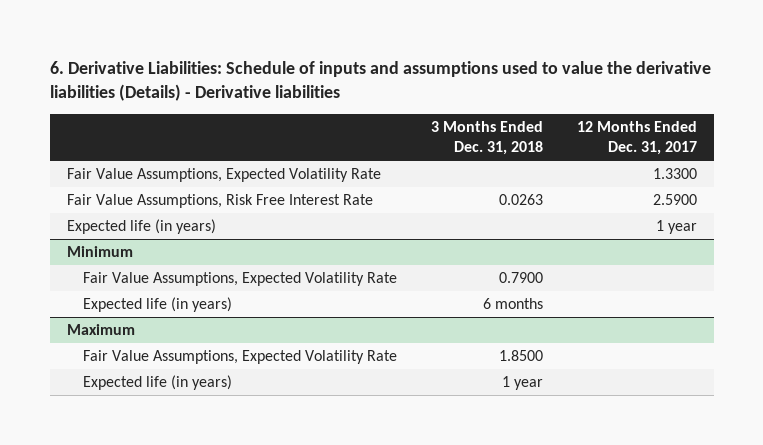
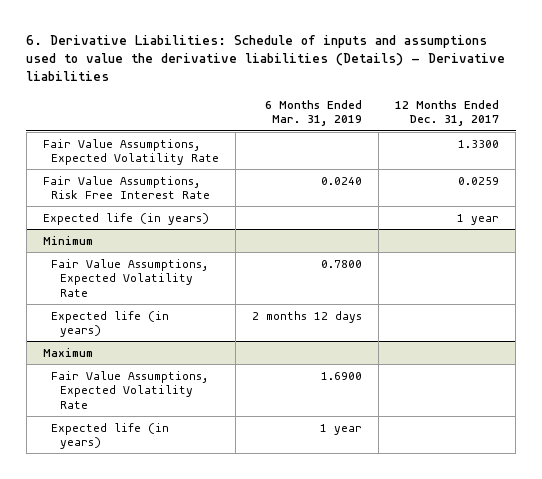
- | 3 Months Ended Dec. 31, 2018 | 12 Months Ended Dec. 31, 2017
+ | 6 Months Ended Mar. 31, 2019 | 12 Months Ended Dec. 31, 2017
- Fair Value Assumptions, Risk Free Interest Rate | 0.0263 | 2.5900
+ Fair Value Assumptions, Risk Free Interest Rate | 0.0240 | 0.0259

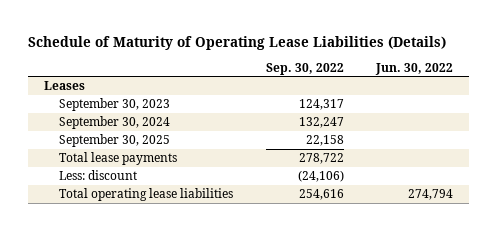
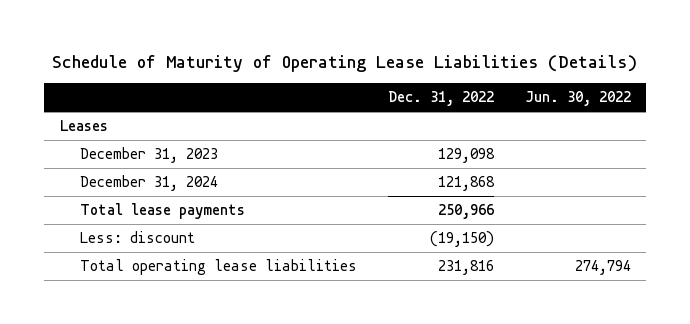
- | Sep. 30, 2022 | Jun. 30, 2022
+ | Dec. 31, 2022 | Jun. 30, 2022
- September 30, 2023 | 124,317 |
- September 30, 2024 | 132,247 |
- September 30, 2025 | 22,158 |
+ December 31, 2023 | 129,098 |
+ December 31, 2024 | 121,868 |

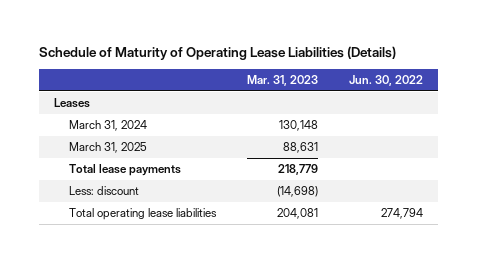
- | Dec. 31, 2022 | Jun. 30, 2022
+ | Mar. 31, 2023 | Jun. 30, 2022
- December 31, 2023 | 129,098 |
- December 31, 2024 | 121,868 |
+ March 31, 2024 | 130,148 |
+ March 31, 2025 | 88,631 |

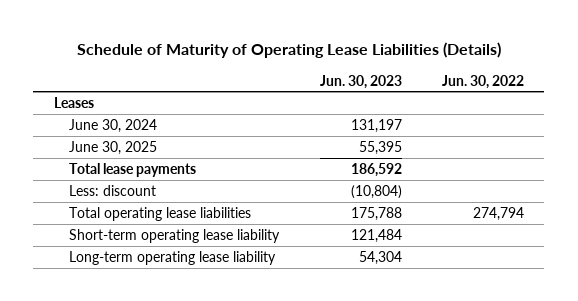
- | Mar. 31, 2023 | Jun. 30, 2022
+ | Jun. 30, 2023 | Jun. 30, 2022
- March 31, 2024 | 130,148 |
- March 31, 2025 | 88,631 |
+ June 30, 2024 | 131,197 |
+ June 30, 2025 | 55,395 |
+ Short-term operating lease liability | 121,484 |
+ Long-term operating lease liability | 54,304 |

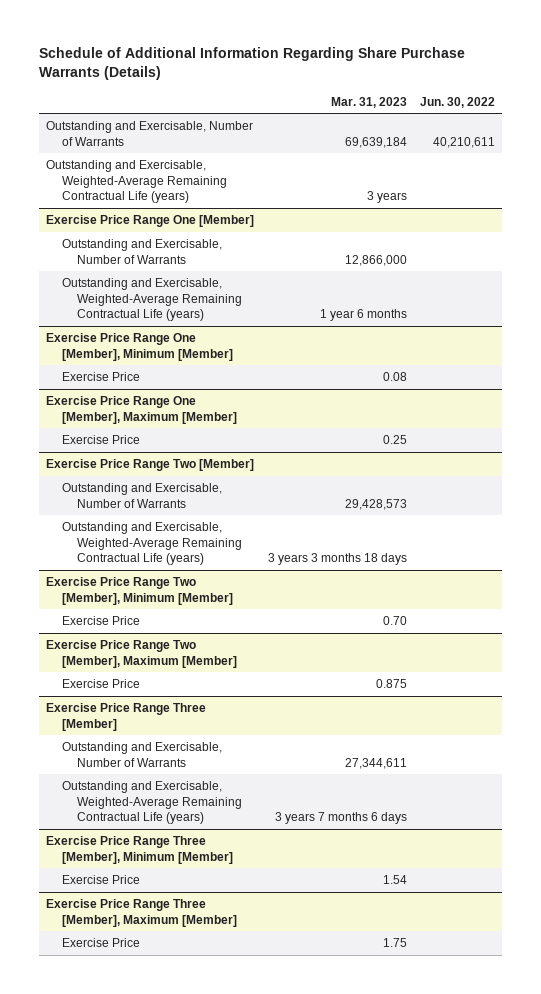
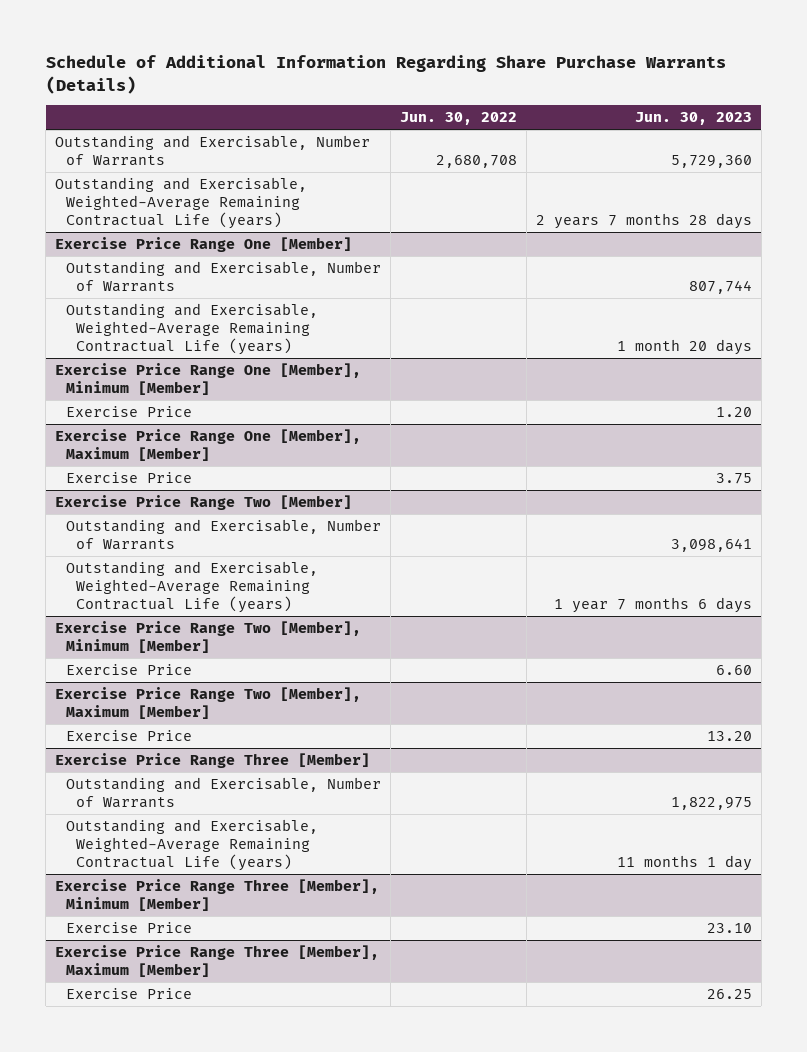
- | Mar. 31, 2023 | Jun. 30, 2022
+ | Jun. 30, 2022 | Jun. 30, 2023
- Outstanding and Exercisable, Number of Warrants | 69,639,184 | 40,210,611
+ Outstanding and Exercisable, Number of Warrants | 2,680,708 | 5,729,360

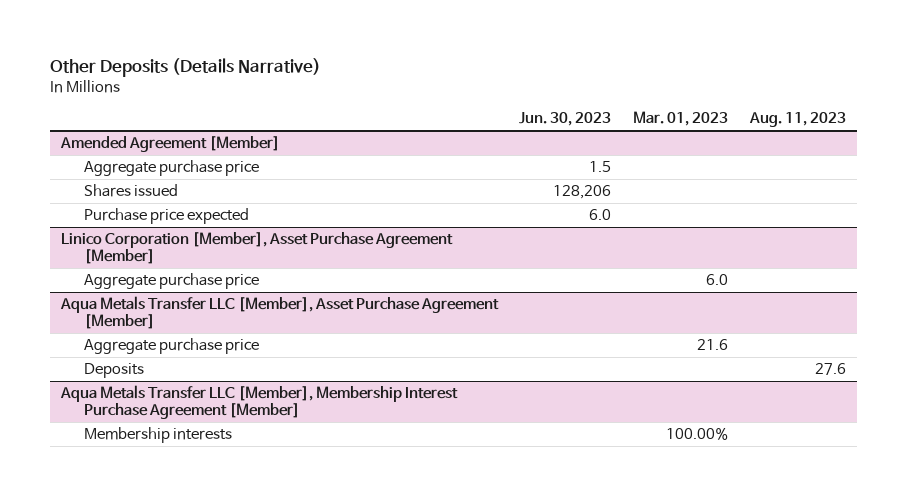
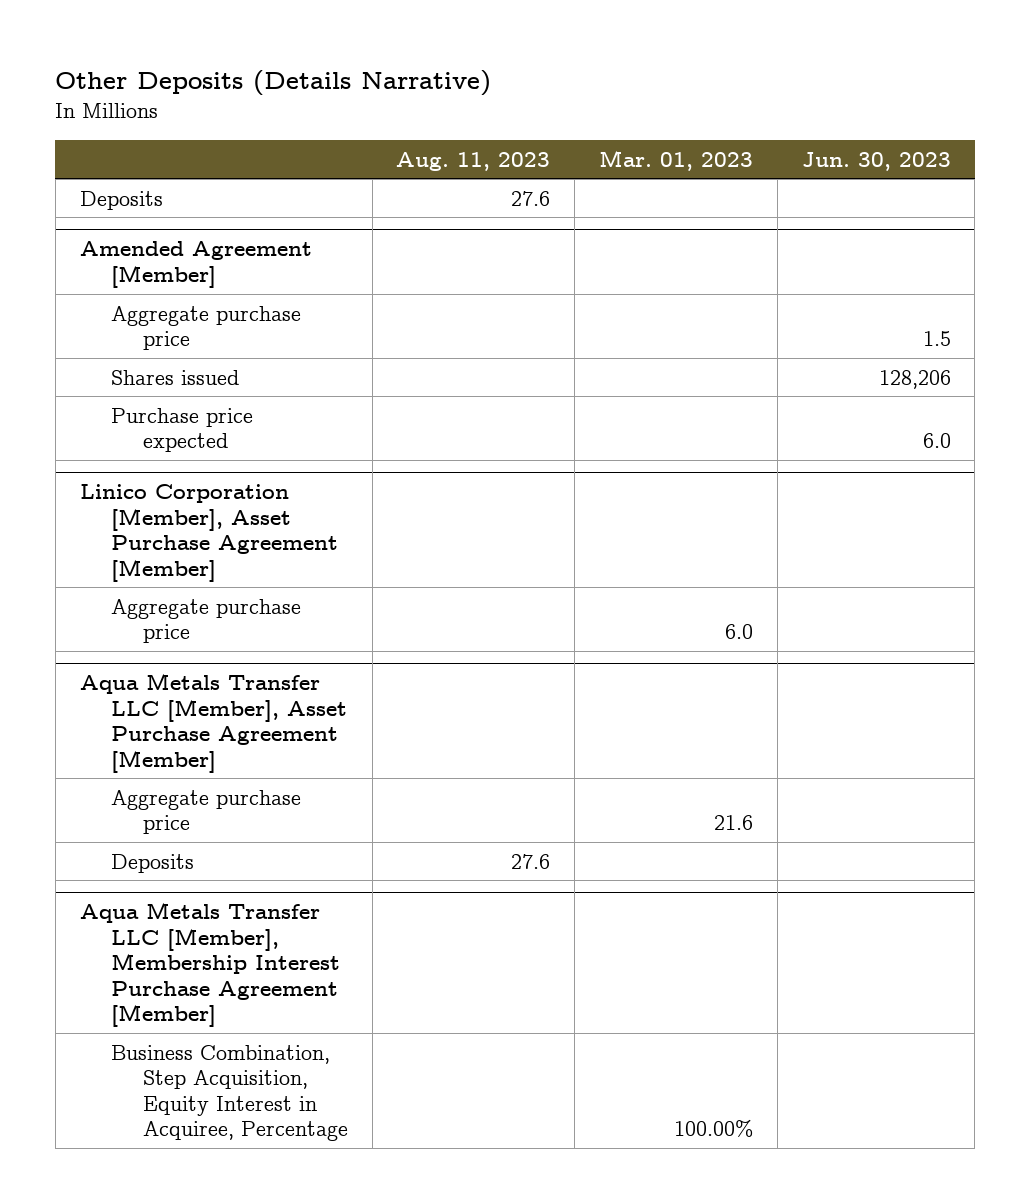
- | Jun. 30, 2023 | Mar. 01, 2023 | Aug. 11, 2023
+ | Aug. 11, 2023 | Mar. 01, 2023 | Jun. 30, 2023
+ Deposits | 27.6 | |
@ Aqua Metals Transfer LLC [Member], Membership Interest Purchase Agreement [Member]
- Membership interests | | 100.00% |
+ Business Combination, Step Acquisition, Equity Interest in Acquiree, Percentage | | 100.00% |

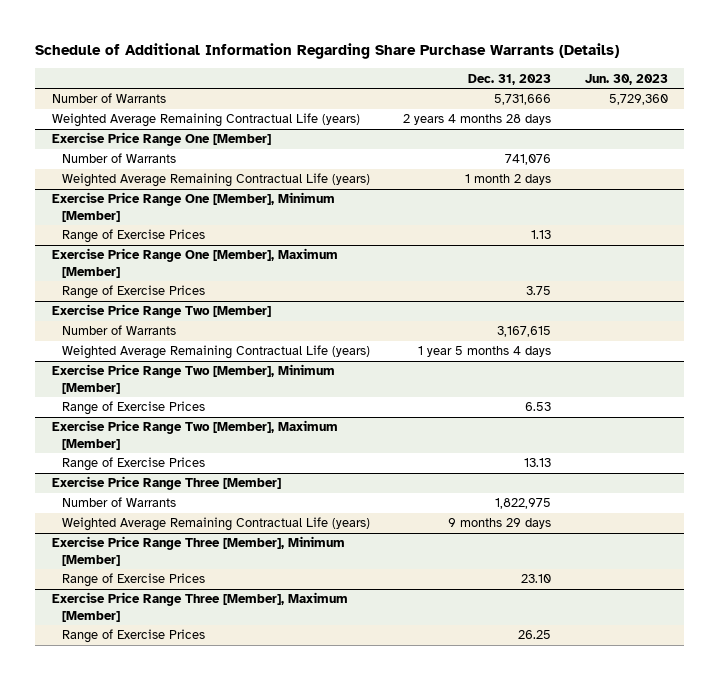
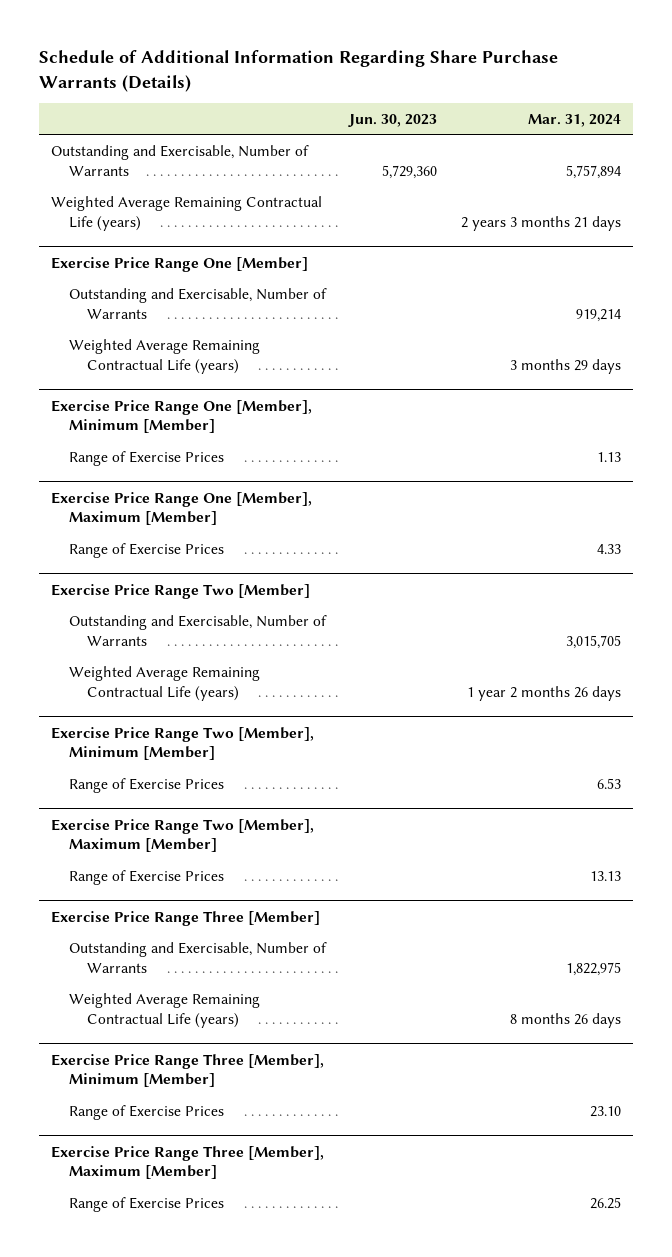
- | Dec. 31, 2023 | Jun. 30, 2023
+ | Jun. 30, 2023 | Mar. 31, 2024
- Number of Warrants | 5,731,666 | 5,729,360
+ Outstanding and Exercisable, Number of Warrants | 5,729,360 | 5,757,894
@ Exercise Price Range One [Member]
- Number of Warrants | 741,076 |
+ Outstanding and Exercisable, Number of Warrants | | 919,214
@ Exercise Price Range Two [Member]
- Number of Warrants | 3,167,615 |
+ Outstanding and Exercisable, Number of Warrants | | 3,015,705
@ Exercise Price Range Three [Member]
- Number of Warrants | 1,822,975 |
+ Outstanding and Exercisable, Number of Warrants | | 1,822,975

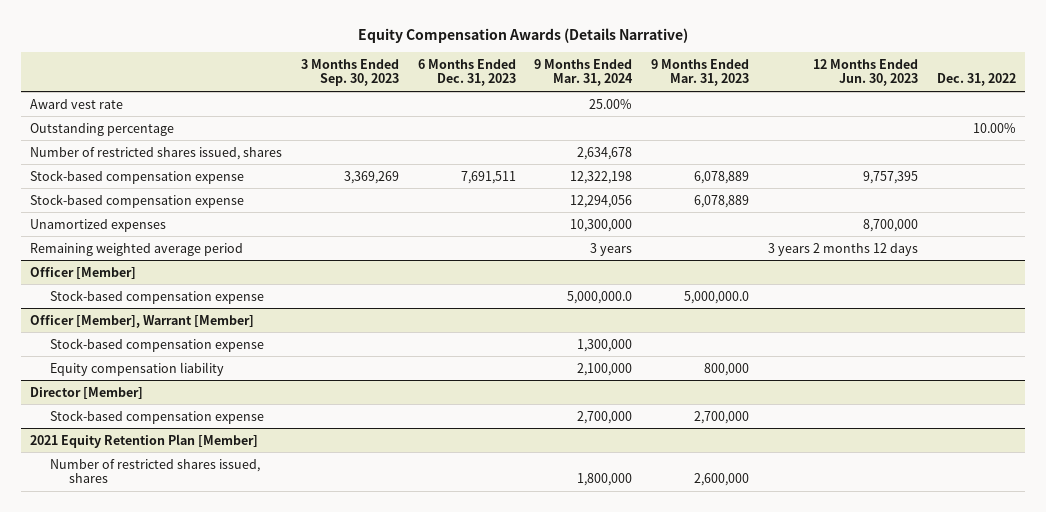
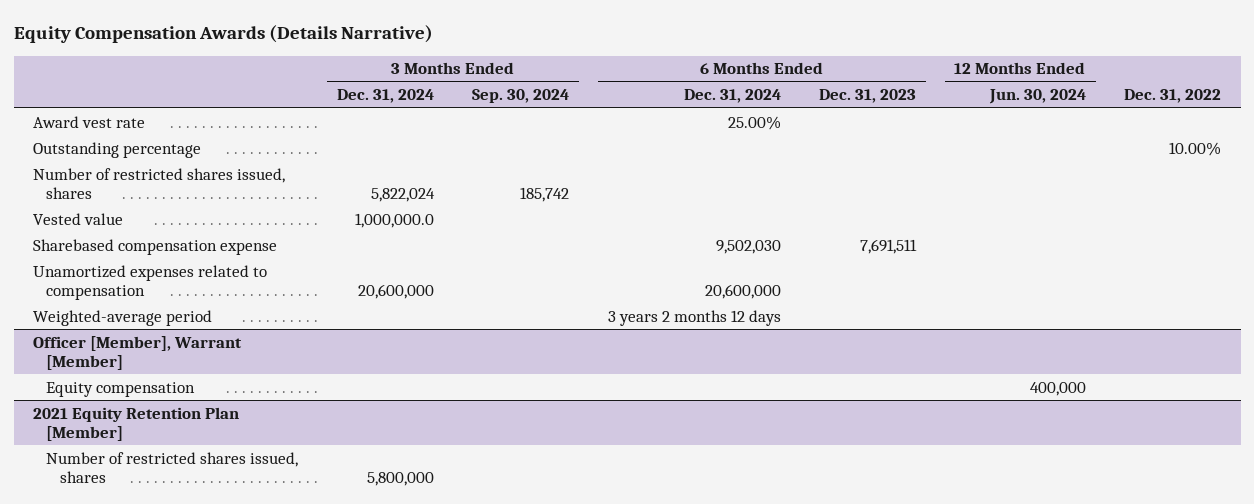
- | 3 Months Ended Sep. 30, 2023 | 6 Months Ended Dec. 31, 2023 | 9 Months Ended Mar. 31, 2024 | 9 Months Ended Mar. 31, 2023 | 12 Months Ended Jun. 30, 2023 | Dec. 31, 2022
+ | 3 Months Ended Dec. 31, 2024 | 3 Months Ended Sep. 30, 2024 | 6 Months Ended Dec. 31, 2024 | 6 Months Ended Dec. 31, 2023 | 12 Months Ended Jun. 30, 2024 | Dec. 31, 2022
- Stock-based compensation expense | 3,369,269 | 7,691,511 | 12,322,198 | 6,078,889 | 9,757,395 |
- Stock-based compensation expense | | | 12,294,056 | 6,078,889 | |
- Unamortized expenses | | | 10,300,000 | | 8,700,000 |
- Remaining weighted average period | | | 3 years | | 3 years 2 months 12 days |
- Officer [Member]
- Stock-based compensation expense | | | 5,000,000.0 | 5,000,000.0 | |
+ Vested value | 1,000,000.0 | | | | |
+ Sharebased compensation expense | | | 9,502,030 | 7,691,511 | |
+ Unamortized expenses related to compensation | 20,600,000 | | 20,600,000 | | |
+ Weighted-average period | | | 3 years 2 months 12 days | | |
@ Officer [Member], Warrant [Member]
- Stock-based compensation expense | | | 1,300,000 | | |
- Equity compensation liability | | | 2,100,000 | 800,000 | |
- Director [Member]
- Stock-based compensation expense | | | 2,700,000 | 2,700,000 | |
@ Officer [Member], Warrant [Member]
+ Equity compensation | | | | | 400,000 |

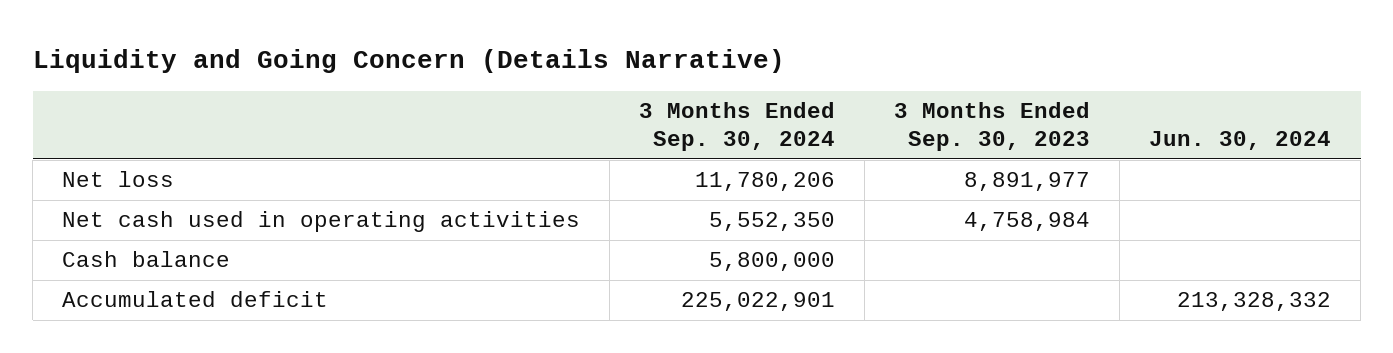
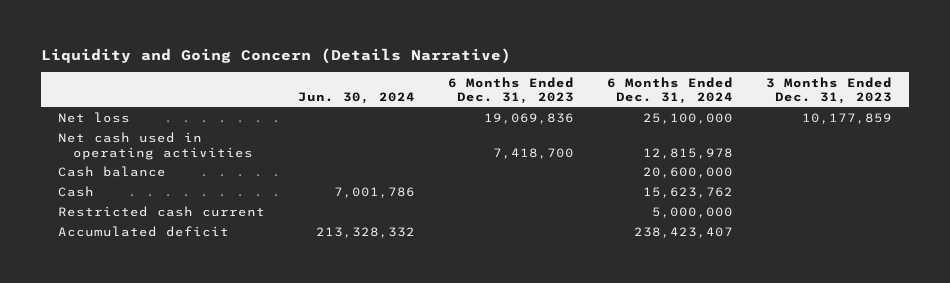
- | 3 Months Ended Sep. 30, 2024 | 3 Months Ended Sep. 30, 2023 | Jun. 30, 2024
+ | Jun. 30, 2024 | 6 Months Ended Dec. 31, 2023 | 6 Months Ended Dec. 31, 2024 | 3 Months Ended Dec. 31, 2023
+ Cash | 7,001,786 | | 15,623,762 |
+ Restricted cash current | | | 5,000,000 |

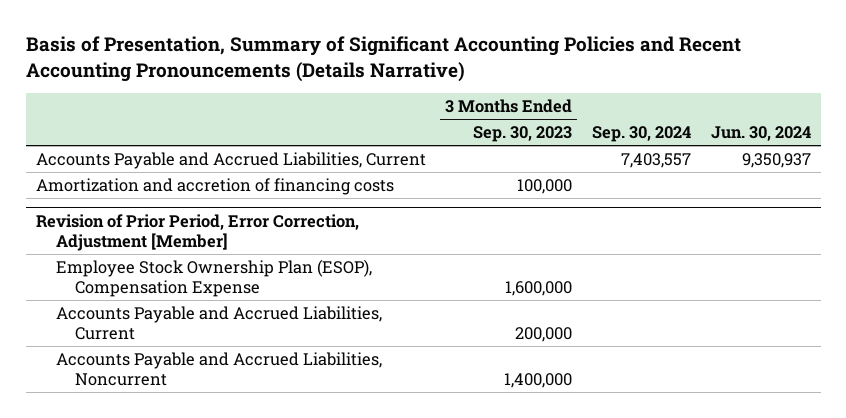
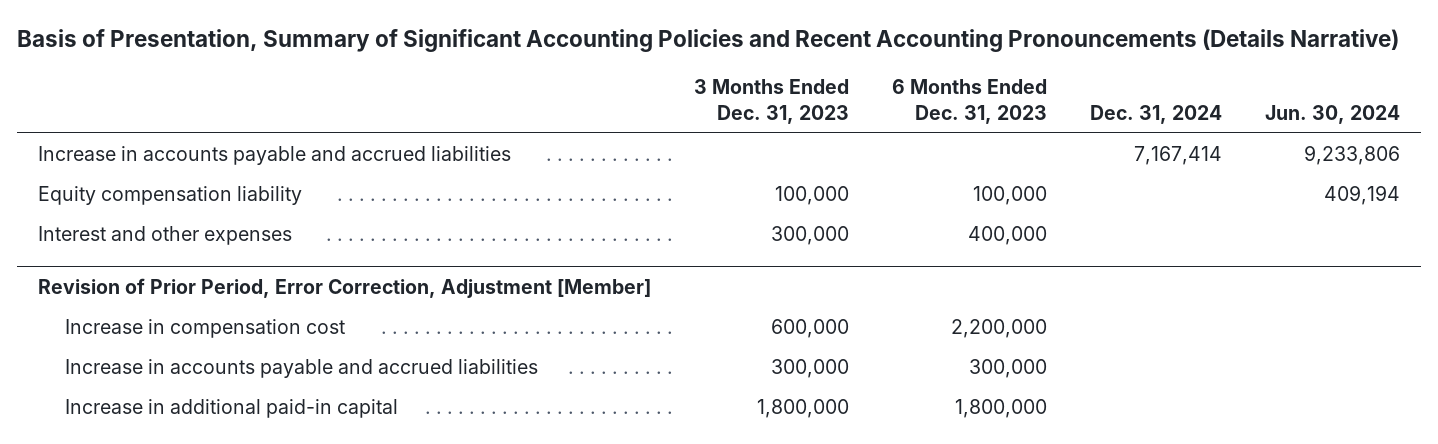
- | 3 Months Ended Sep. 30, 2023 | Sep. 30, 2024 | Jun. 30, 2024
+ | 3 Months Ended Dec. 31, 2023 | 6 Months Ended Dec. 31, 2023 | Dec. 31, 2024 | Jun. 30, 2024
- Accounts Payable and Accrued Liabilities, Current | | 7,403,557 | 9,350,937
- Amortization and accretion of financing costs | 100,000 | |
+ Increase in accounts payable and accrued liabilities | | | 7,167,414 | 9,233,806
+ Equity compensation liability | 100,000 | 100,000 | | 409,194
+ Interest and other expenses | 300,000 | 400,000 | |
@ Revision of Prior Period, Error Correction, Adjustment [Member]
- Employee Stock Ownership Plan (ESOP), Compensation Expense | 1,600,000 | |
- Accounts Payable and Accrued Liabilities, Current | 200,000 | |
- Accounts Payable and Accrued Liabilities, Noncurrent | 1,400,000 | |
+ Increase in compensation cost | 600,000 | 2,200,000 | |
+ Increase in accounts payable and accrued liabilities | 300,000 | 300,000 | |
+ Increase in additional paid-in capital | 1,800,000 | 1,800,000 | |

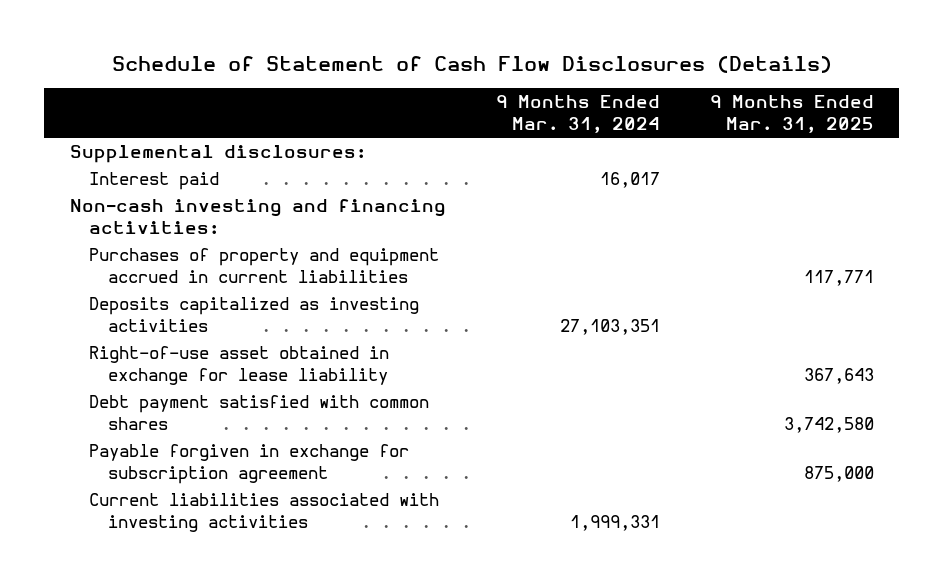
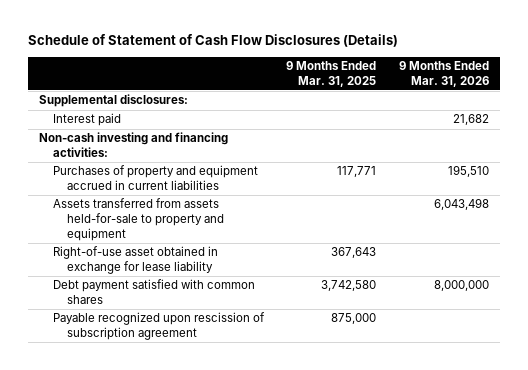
- | 9 Months Ended Mar. 31, 2024 | 9 Months Ended Mar. 31, 2025
+ | 9 Months Ended Mar. 31, 2025 | 9 Months Ended Mar. 31, 2026
- Deposits capitalized as investing activities | 27,103,351 |
+ Assets transferred from assets held-for-sale to property and equipment | | 6,043,498
- Payable forgiven in exchange for subscription agreement | | 875,000
- Current liabilities associated with investing activities | 1,999,331 |
+ Payable recognized upon rescission of subscription agreement | 875,000 |

